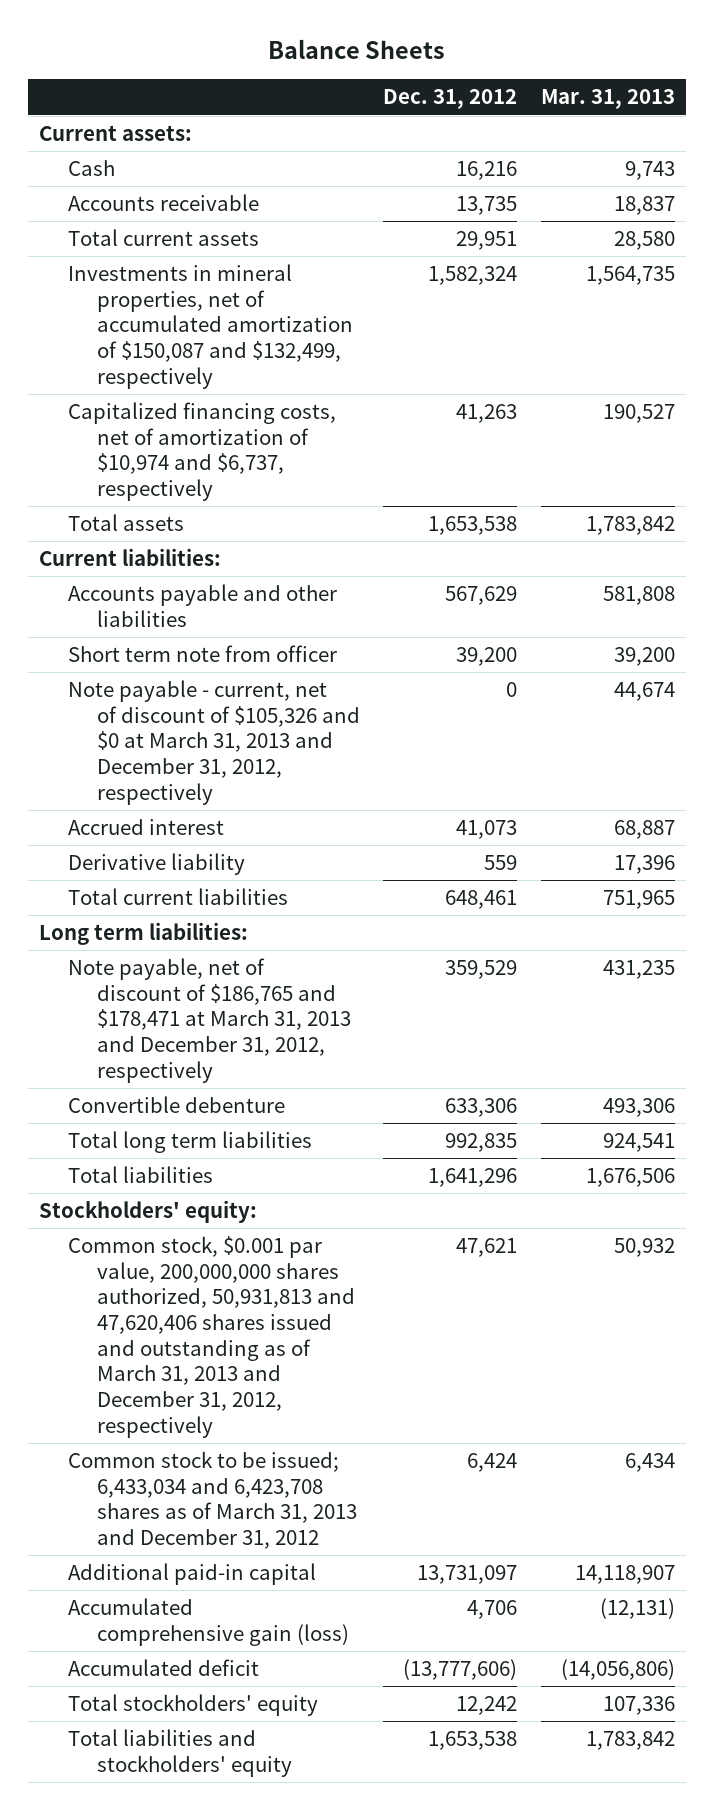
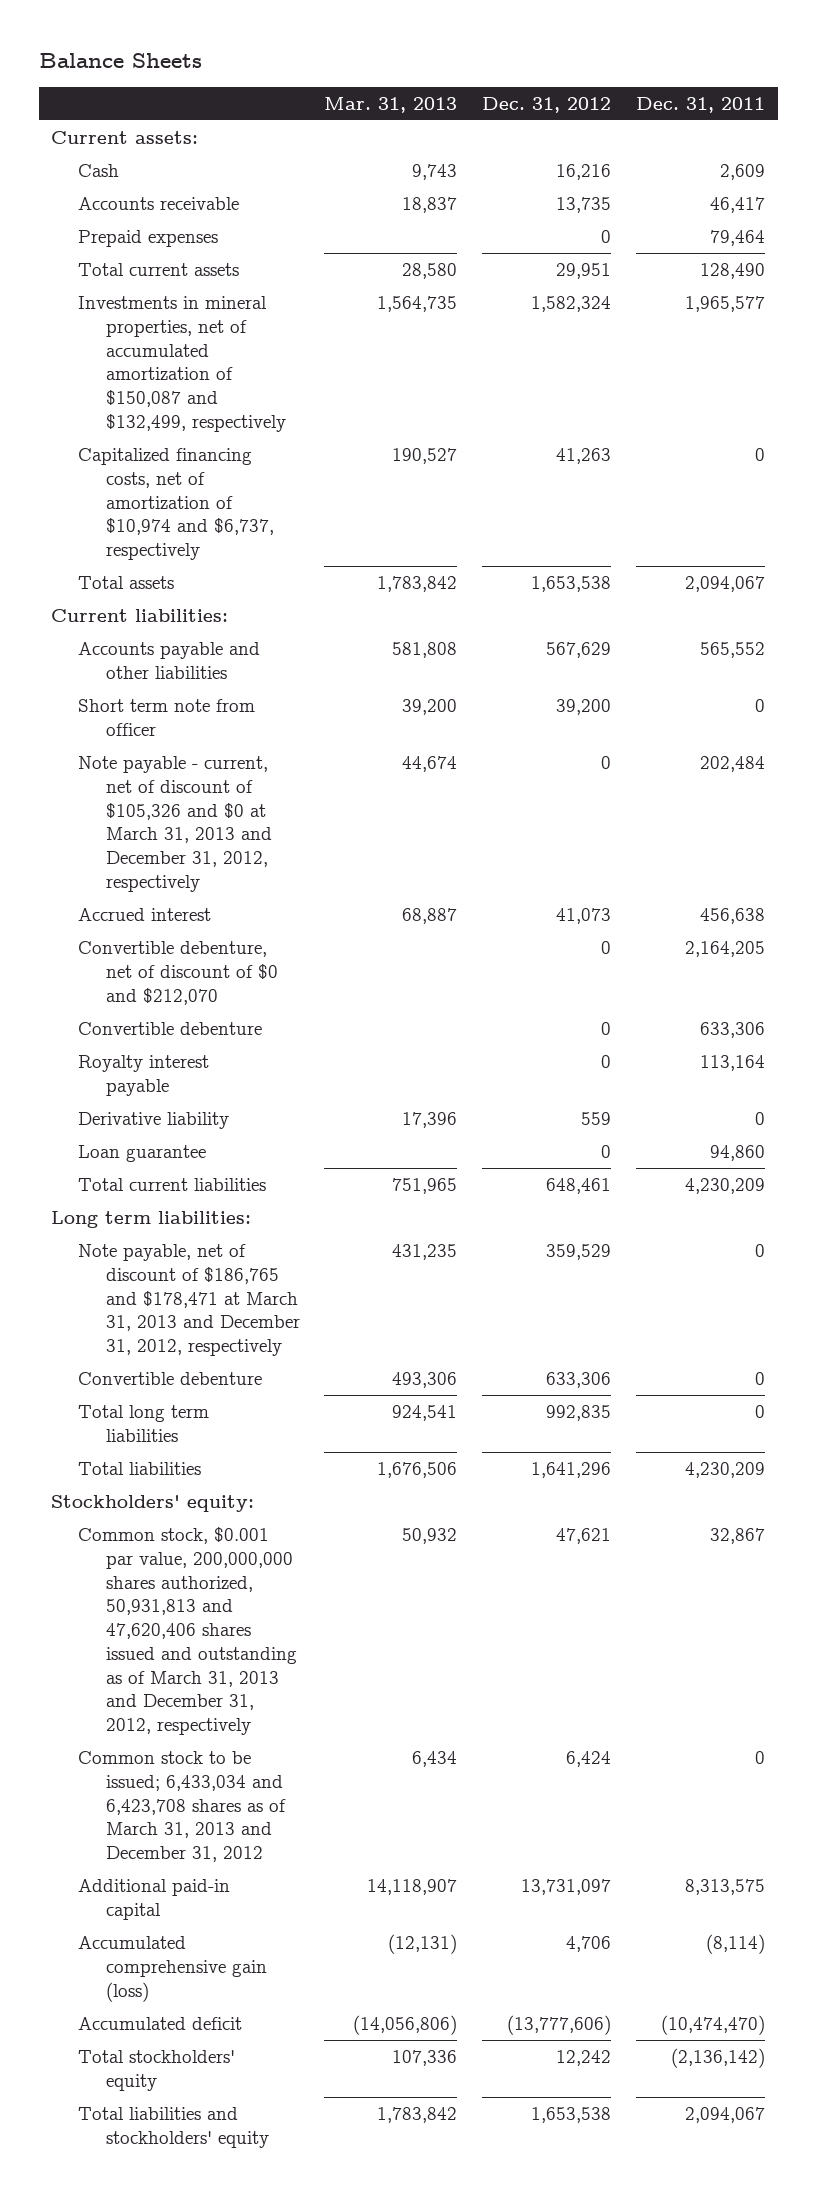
- | Dec. 31, 2012 | Mar. 31, 2013
+ | Mar. 31, 2013 | Dec. 31, 2012 | Dec. 31, 2011
+ Prepaid expenses | | 0 | 79,464
+ Convertible debenture, net of discount of $0 and $212,070 | | 0 | 2,164,205
+ Convertible debenture | | 0 | 633,306
+ Royalty interest payable | | 0 | 113,164
+ Loan guarantee | | 0 | 94,860

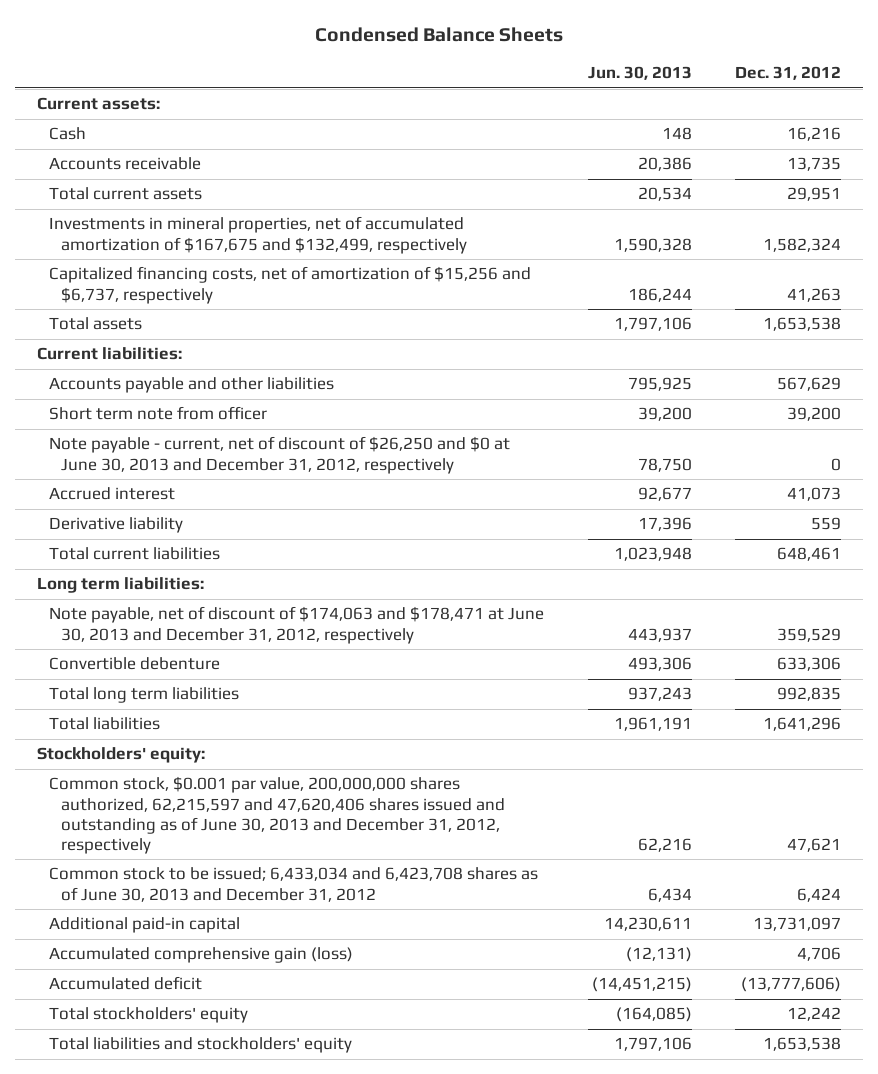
- Balance Sheets
+ Condensed Balance Sheets
- | Mar. 31, 2013 | Dec. 31, 2012 | Dec. 31, 2011
+ | Jun. 30, 2013 | Dec. 31, 2012
- Prepaid expenses | | 0 | 79,464
- Investments in mineral properties, net of accumulated amortization of $150,087 and $132,499, respectively | 1,564,735 | 1,582,324 | 1,965,577
- Capitalized financing costs, net of amortization of $10,974 and $6,737, respectively | 190,527 | 41,263 | 0
+ Investments in mineral properties, net of accumulated amortization of $167,675 and $132,499, respectively | 1,590,328 | 1,582,324
+ Capitalized financing costs, net of amortization of $15,256 and $6,737, respectively | 186,244 | 41,263
- Note payable - current, net of discount of $105,326 and $0 at March 31, 2013 and December 31, 2012, respectively | 44,674 | 0 | 202,484
+ Note payable - current, net of discount of $26,250 and $0 at June 30, 2013 and December 31, 2012, respectively | 78,750 | 0
- Convertible debenture, net of discount of $0 and $212,070 | | 0 | 2,164,205
- Convertible debenture | | 0 | 633,306
- Royalty interest payable | | 0 | 113,164
- Loan guarantee | | 0 | 94,860
- Note payable, net of discount of $186,765 and $178,471 at March 31, 2013 and December 31, 2012, respectively | 431,235 | 359,529 | 0
+ Note payable, net of discount of $174,063 and $178,471 at June 30, 2013 and December 31, 2012, respectively | 443,937 | 359,529
- Common stock, $0.001 par value, 200,000,000 shares authorized, 50,931,813 and 47,620,406 shares issued and outstanding as of March 31, 2013 and December 31, 2012, respectively | 50,932 | 47,621 | 32,867
- Common stock to be issued; 6,433,034 and 6,423,708 shares as of March 31, 2013 and December 31, 2012 | 6,434 | 6,424 | 0
+ Common stock, $0.001 par value, 200,000,000 shares authorized, 62,215,597 and 47,620,406 shares issued and outstanding as of June 30, 2013 and December 31, 2012, respectively | 62,216 | 47,621
+ Common stock to be issued; 6,433,034 and 6,423,708 shares as of June 30, 2013 and December 31, 2012 | 6,434 | 6,424

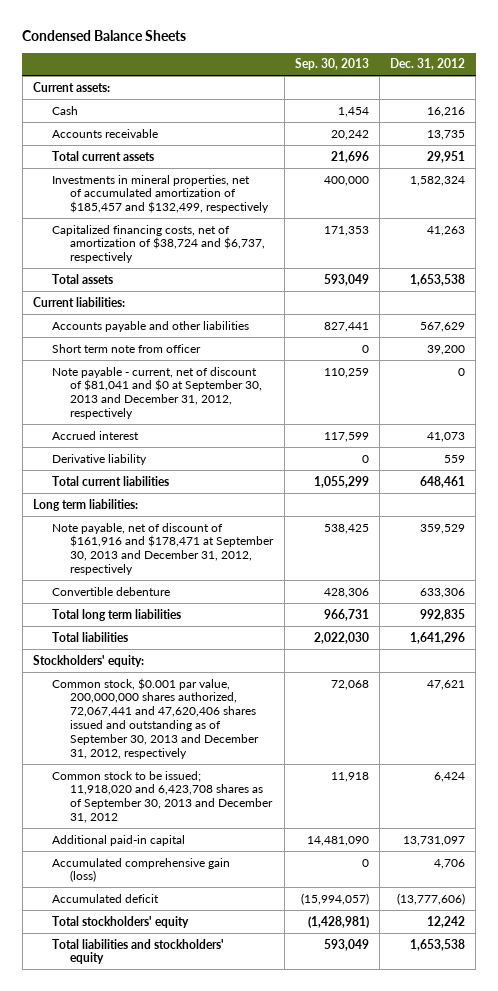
- | Jun. 30, 2013 | Dec. 31, 2012
+ | Sep. 30, 2013 | Dec. 31, 2012
- Investments in mineral properties, net of accumulated amortization of $167,675 and $132,499, respectively | 1,590,328 | 1,582,324
- Capitalized financing costs, net of amortization of $15,256 and $6,737, respectively | 186,244 | 41,263
+ Investments in mineral properties, net of accumulated amortization of $185,457 and $132,499, respectively | 400,000 | 1,582,324
+ Capitalized financing costs, net of amortization of $38,724 and $6,737, respectively | 171,353 | 41,263
- Note payable - current, net of discount of $26,250 and $0 at June 30, 2013 and December 31, 2012, respectively | 78,750 | 0
+ Note payable - current, net of discount of $81,041 and $0 at September 30, 2013 and December 31, 2012, respectively | 110,259 | 0
- Note payable, net of discount of $174,063 and $178,471 at June 30, 2013 and December 31, 2012, respectively | 443,937 | 359,529
+ Note payable, net of discount of $161,916 and $178,471 at September 30, 2013 and December 31, 2012, respectively | 538,425 | 359,529
- Common stock, $0.001 par value, 200,000,000 shares authorized, 62,215,597 and 47,620,406 shares issued and outstanding as of June 30, 2013 and December 31, 2012, respectively | 62,216 | 47,621
- Common stock to be issued; 6,433,034 and 6,423,708 shares as of June 30, 2013 and December 31, 2012 | 6,434 | 6,424
+ Common stock, $0.001 par value, 200,000,000 shares authorized, 72,067,441 and 47,620,406 shares issued and outstanding as of September 30, 2013 and December 31, 2012, respectively | 72,068 | 47,621
+ Common stock to be issued; 11,918,020 and 6,423,708 shares as of September 30, 2013 and December 31, 2012 | 11,918 | 6,424

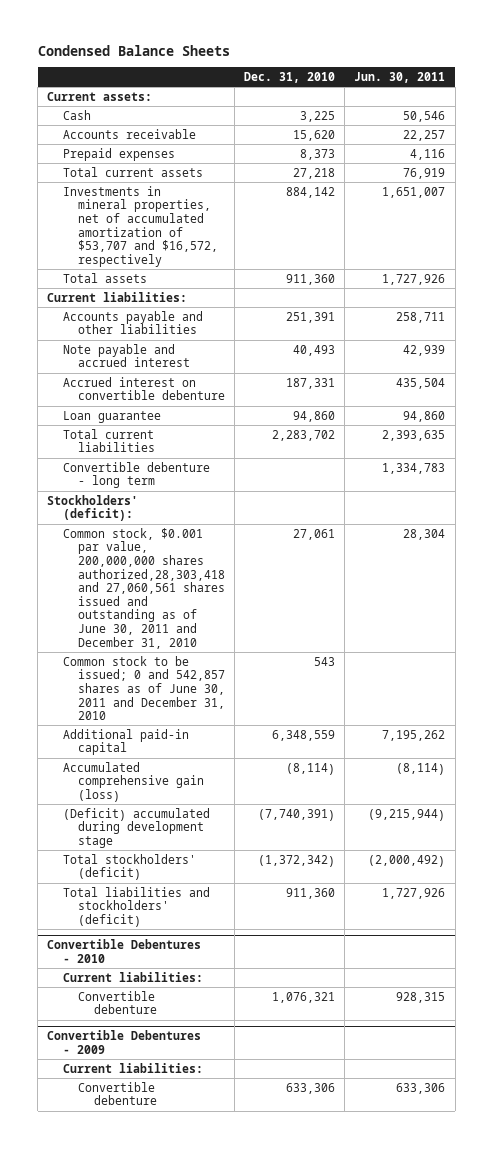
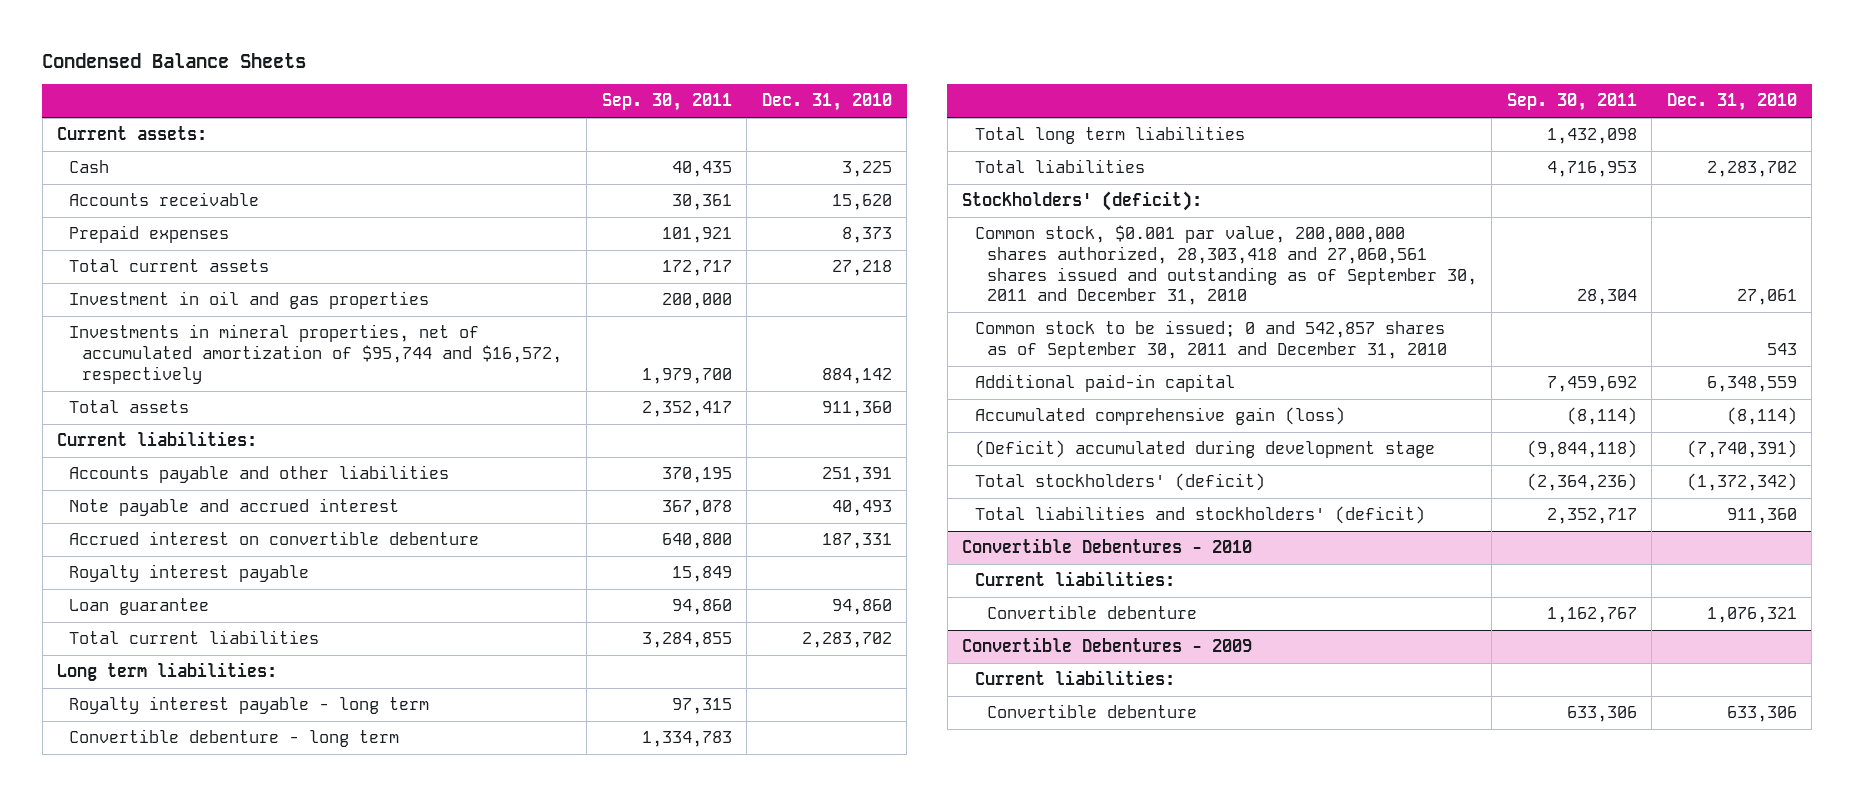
- | Dec. 31, 2010 | Jun. 30, 2011
+ | Sep. 30, 2011 | Dec. 31, 2010
- Investments in mineral properties, net of accumulated amortization of $53,707 and $16,572, respectively | 884,142 | 1,651,007
+ Investment in oil and gas properties | 200,000 |
+ Investments in mineral properties, net of accumulated amortization of $95,744 and $16,572, respectively | 1,979,700 | 884,142
+ Royalty interest payable | 15,849 |
+ Long term liabilities:
+ Royalty interest payable - long term | 97,315 |
+ Total long term liabilities | 1,432,098 |
+ Total liabilities | 4,716,953 | 2,283,702
- Common stock, $0.001 par value, 200,000,000 shares authorized,28,303,418 and 27,060,561 shares issued and outstanding as of June 30, 2011 and December 31, 2010 | 27,061 | 28,304
- Common stock to be issued; 0 and 542,857 shares as of June 30, 2011 and December 31, 2010 | 543 |
+ Common stock, $0.001 par value, 200,000,000 shares authorized, 28,303,418 and 27,060,561 shares issued and outstanding as of September 30, 2011 and December 31, 2010 | 28,304 | 27,061
+ Common stock to be issued; 0 and 542,857 shares as of September 30, 2011 and December 31, 2010 | | 543

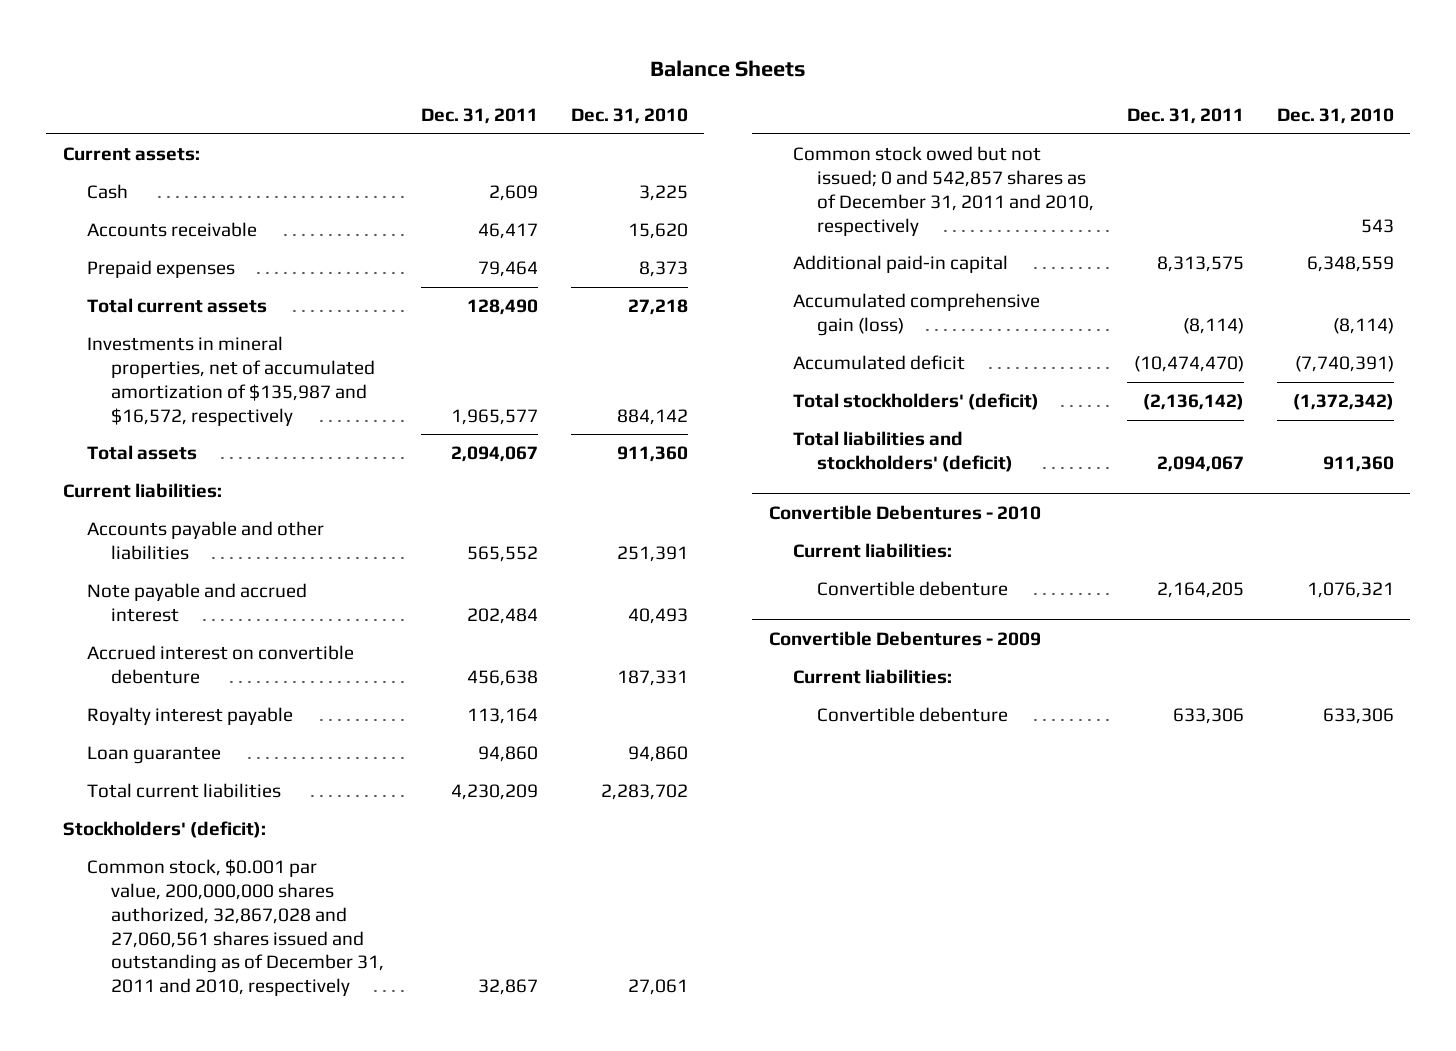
- Condensed Balance Sheets
+ Balance Sheets
- | Sep. 30, 2011 | Dec. 31, 2010
+ | Dec. 31, 2011 | Dec. 31, 2010
- Investment in oil and gas properties | 200,000 |
- Investments in mineral properties, net of accumulated amortization of $95,744 and $16,572, respectively | 1,979,700 | 884,142
+ Investments in mineral properties, net of accumulated amortization of $135,987 and $16,572, respectively | 1,965,577 | 884,142
- Long term liabilities:
- Royalty interest payable - long term | 97,315 |
- Convertible debenture - long term | 1,334,783 |
- Total long term liabilities | 1,432,098 |
- Total liabilities | 4,716,953 | 2,283,702
- Common stock, $0.001 par value, 200,000,000 shares authorized, 28,303,418 and 27,060,561 shares issued and outstanding as of September 30, 2011 and December 31, 2010 | 28,304 | 27,061
- Common stock to be issued; 0 and 542,857 shares as of September 30, 2011 and December 31, 2010 | | 543
+ Common stock, $0.001 par value, 200,000,000 shares authorized, 32,867,028 and 27,060,561 shares issued and outstanding as of December 31, 2011 and 2010, respectively | 32,867 | 27,061
+ Common stock owed but not issued; 0 and 542,857 shares as of December 31, 2011 and 2010, respectively | | 543
- (Deficit) accumulated during development stage | (9,844,118) | (7,740,391)
+ Accumulated deficit | (10,474,470) | (7,740,391)

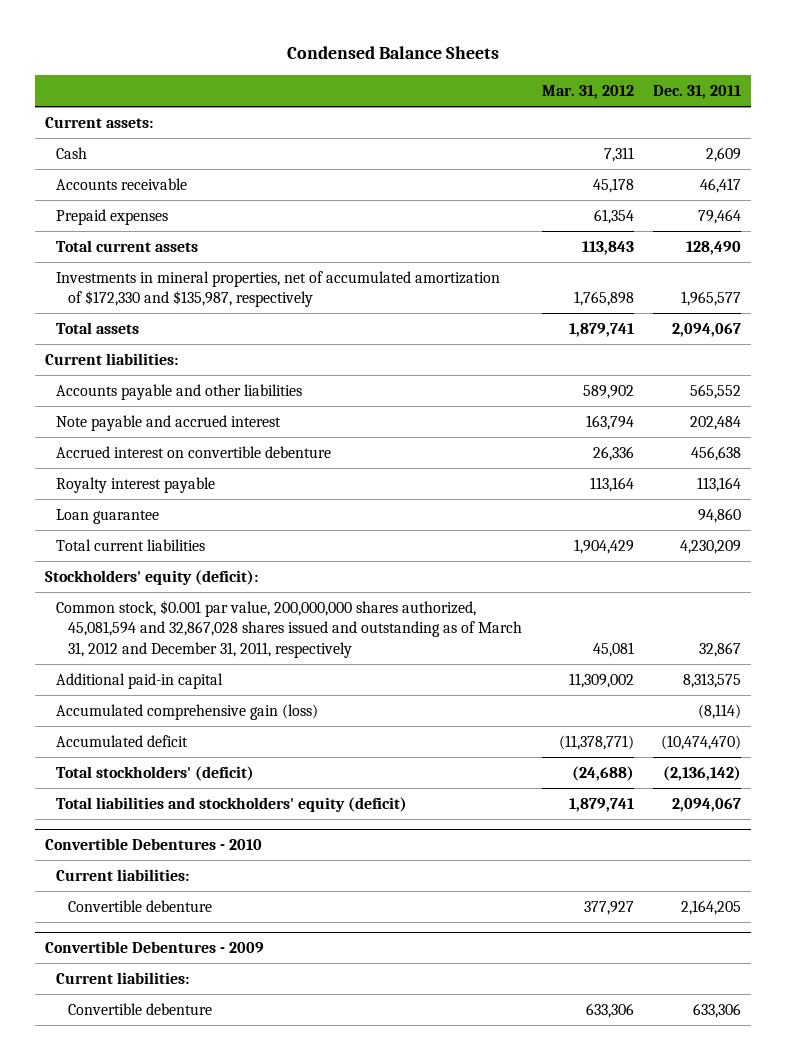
- Balance Sheets
+ Condensed Balance Sheets
- | Dec. 31, 2011 | Dec. 31, 2010
+ | Mar. 31, 2012 | Dec. 31, 2011
- Investments in mineral properties, net of accumulated amortization of $135,987 and $16,572, respectively | 1,965,577 | 884,142
+ Investments in mineral properties, net of accumulated amortization of $172,330 and $135,987, respectively | 1,765,898 | 1,965,577
- Stockholders' (deficit):
- Common stock, $0.001 par value, 200,000,000 shares authorized, 32,867,028 and 27,060,561 shares issued and outstanding as of December 31, 2011 and 2010, respectively | 32,867 | 27,061
- Common stock owed but not issued; 0 and 542,857 shares as of December 31, 2011 and 2010, respectively | | 543
+ Stockholders' equity (deficit):
+ Common stock, $0.001 par value, 200,000,000 shares authorized, 45,081,594 and 32,867,028 shares issued and outstanding as of March 31, 2012 and December 31, 2011, respectively | 45,081 | 32,867
- Total liabilities and stockholders' (deficit) | 2,094,067 | 911,360
+ Total liabilities and stockholders' equity (deficit) | 1,879,741 | 2,094,067

